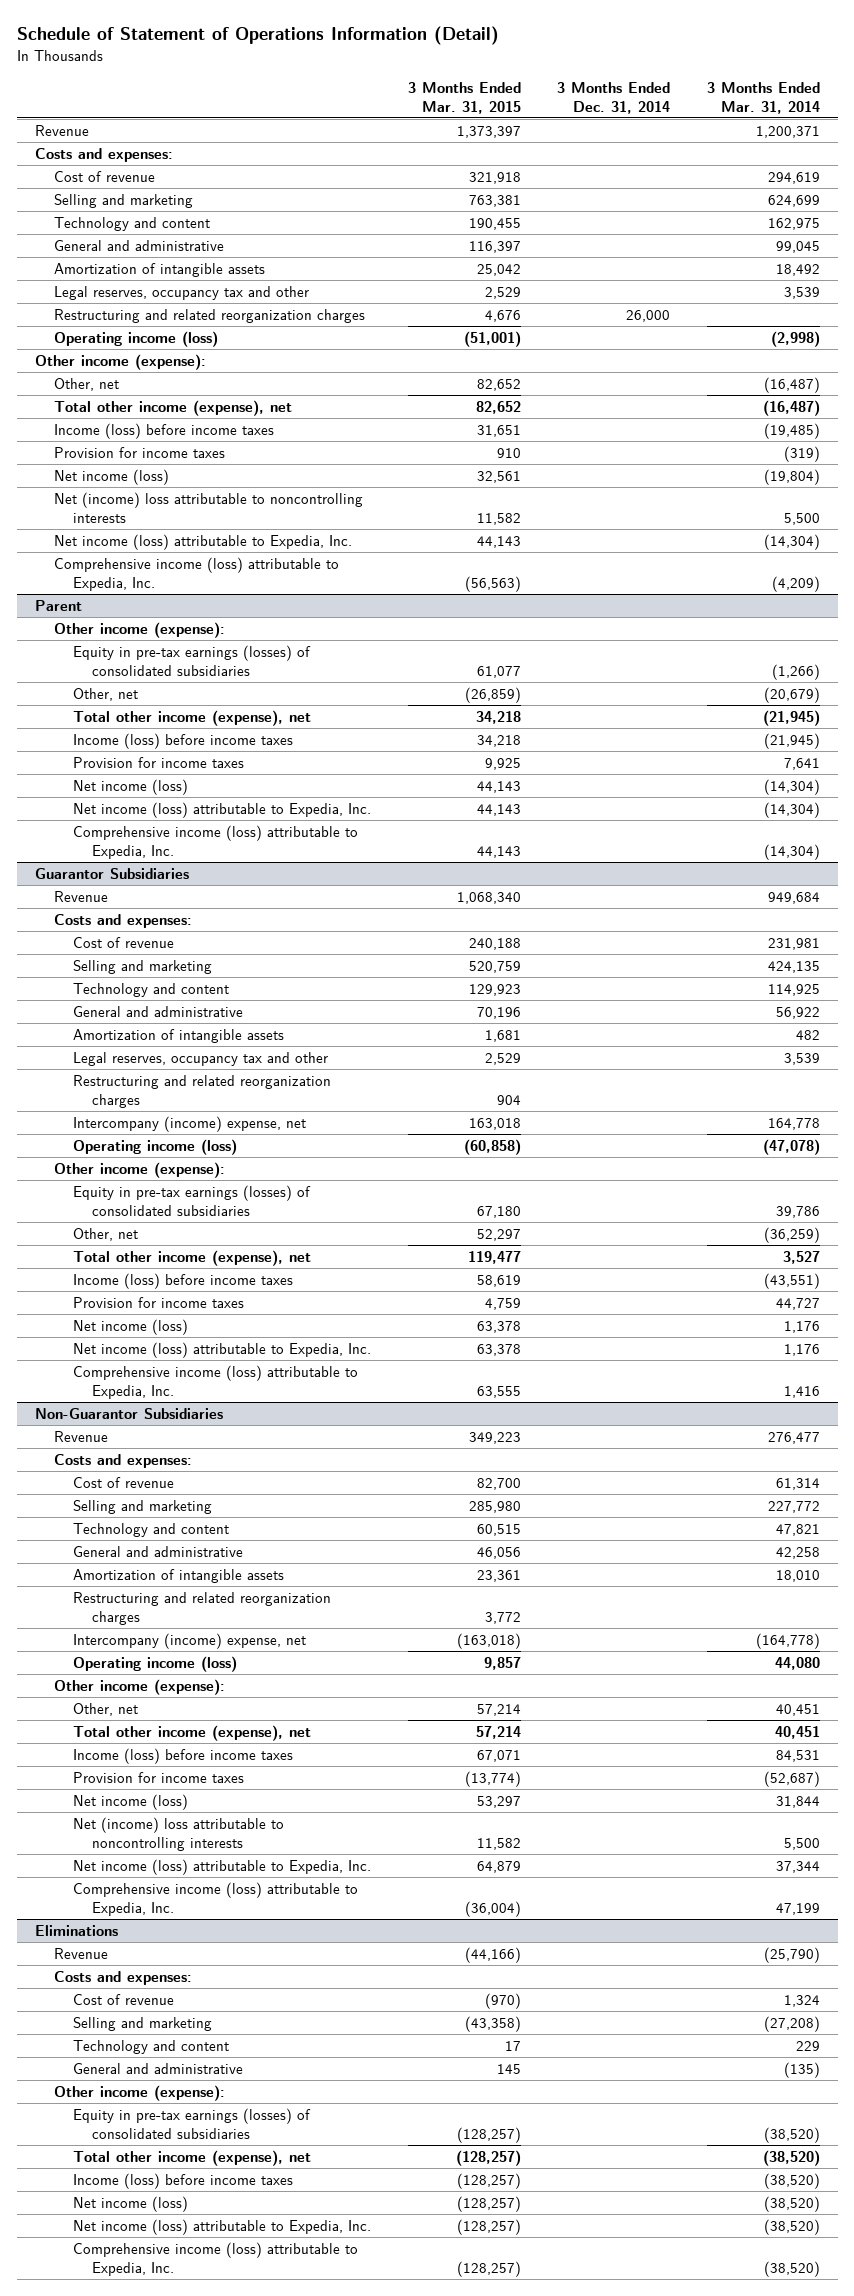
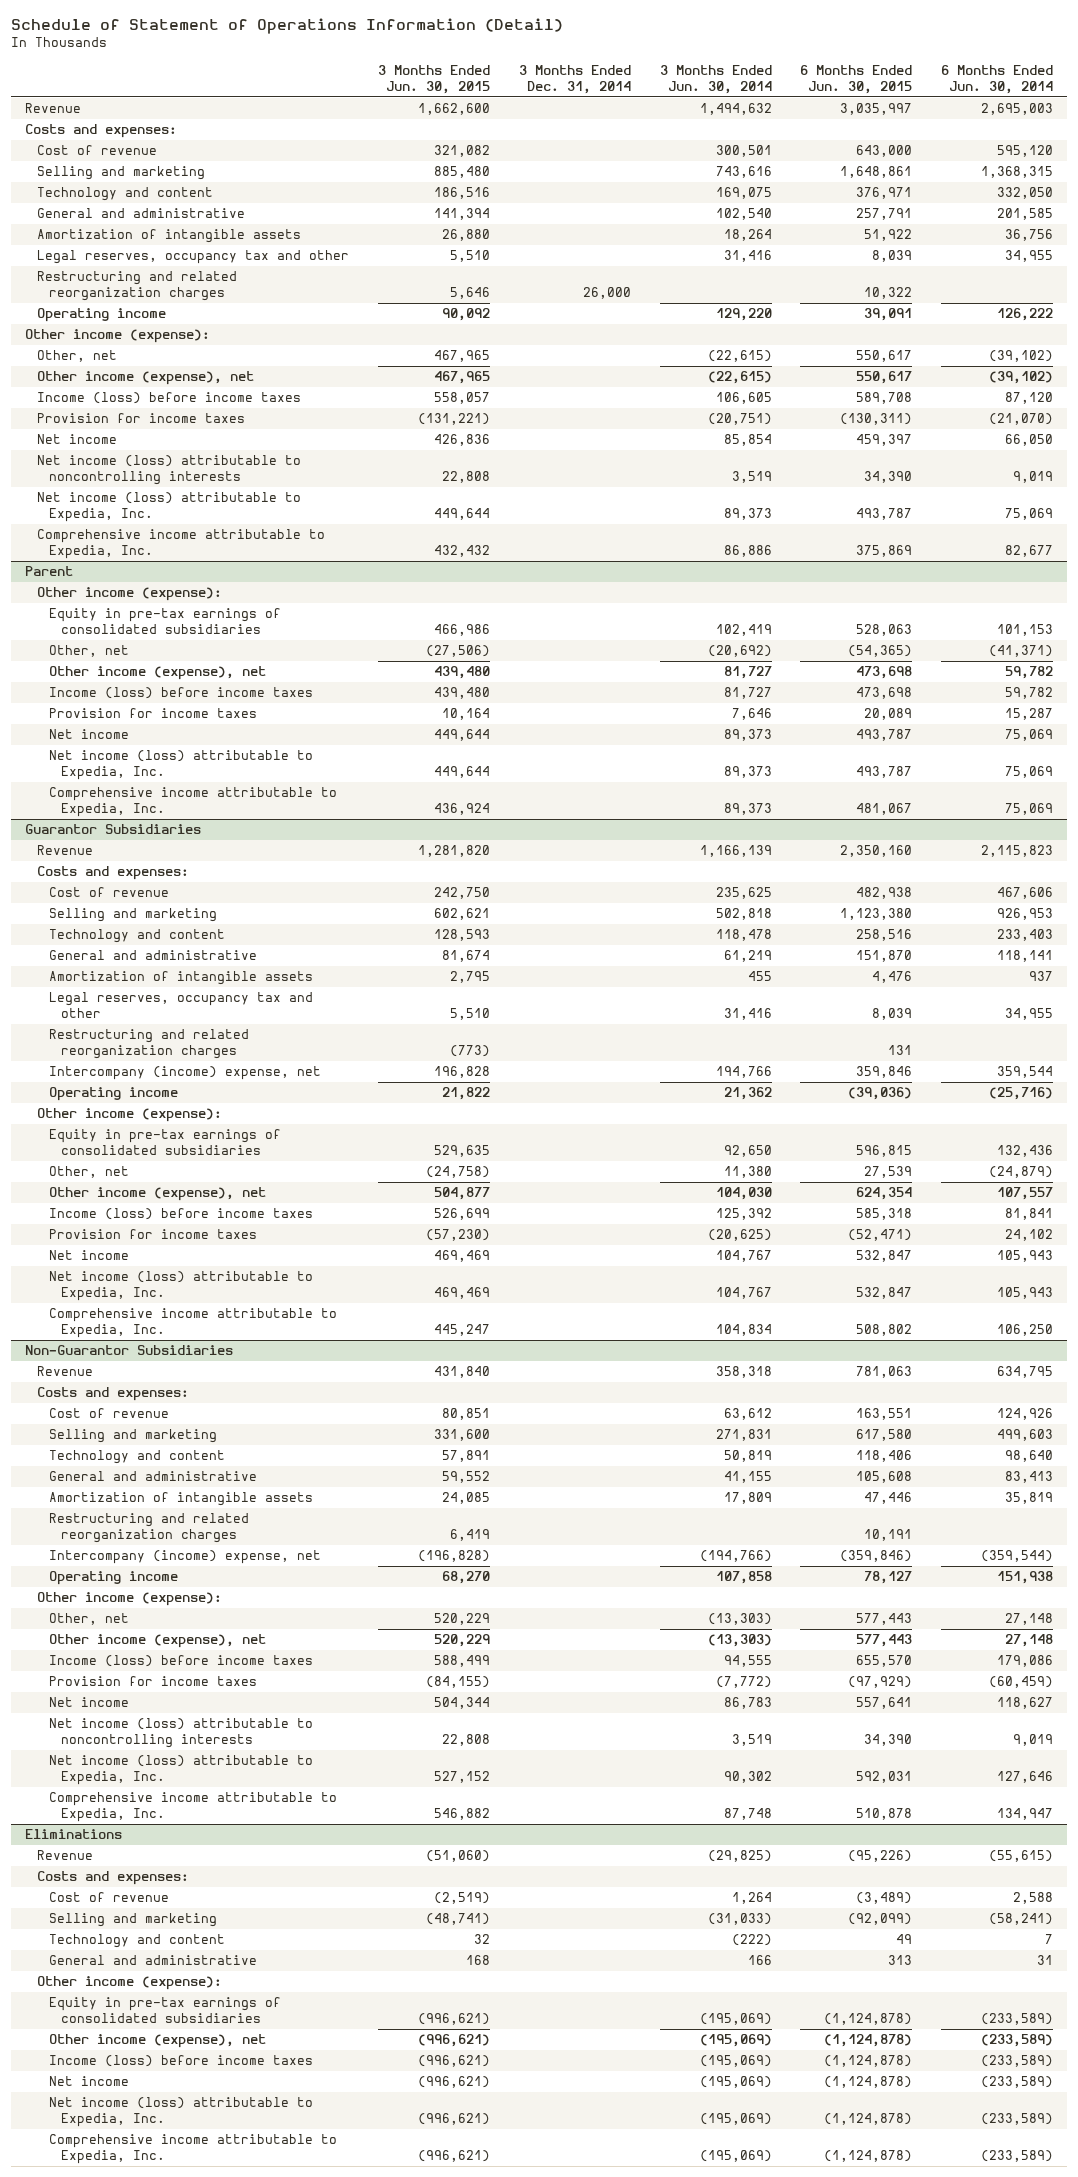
- | 3 Months Ended Mar. 31, 2015 | 3 Months Ended Dec. 31, 2014 | 3 Months Ended Mar. 31, 2014
+ | 3 Months Ended Jun. 30, 2015 | 3 Months Ended Dec. 31, 2014 | 3 Months Ended Jun. 30, 2014 | 6 Months Ended Jun. 30, 2015 | 6 Months Ended Jun. 30, 2014
- Operating income (loss) | (51,001) | | (2,998)
+ Operating income | 90,092 | | 129,220 | 39,091 | 126,222
- Total other income (expense), net | 82,652 | | (16,487)
+ Other income (expense), net | 467,965 | | (22,615) | 550,617 | (39,102)
- Net income (loss) | 32,561 | | (19,804)
- Net (income) loss attributable to noncontrolling interests | 11,582 | | 5,500
+ Net income | 426,836 | | 85,854 | 459,397 | 66,050
+ Net income (loss) attributable to noncontrolling interests | 22,808 | | 3,519 | 34,390 | 9,019
- Comprehensive income (loss) attributable to Expedia, Inc. | (56,563) | | (4,209)
+ Comprehensive income attributable to Expedia, Inc. | 432,432 | | 86,886 | 375,869 | 82,677
@ Parent
- Equity in pre-tax earnings (losses) of consolidated subsidiaries | 61,077 | | (1,266)
+ Equity in pre-tax earnings of consolidated subsidiaries | 466,986 | | 102,419 | 528,063 | 101,153
- Total other income (expense), net | 34,218 | | (21,945)
+ Other income (expense), net | 439,480 | | 81,727 | 473,698 | 59,782
- Net income (loss) | 44,143 | | (14,304)
+ Net income | 449,644 | | 89,373 | 493,787 | 75,069
- Comprehensive income (loss) attributable to Expedia, Inc. | 44,143 | | (14,304)
+ Comprehensive income attributable to Expedia, Inc. | 436,924 | | 89,373 | 481,067 | 75,069
@ Guarantor Subsidiaries
- Operating income (loss) | (60,858) | | (47,078)
+ Operating income | 21,822 | | 21,362 | (39,036) | (25,716)
- Equity in pre-tax earnings (losses) of consolidated subsidiaries | 67,180 | | 39,786
+ Equity in pre-tax earnings of consolidated subsidiaries | 529,635 | | 92,650 | 596,815 | 132,436
- Total other income (expense), net | 119,477 | | 3,527
+ Other income (expense), net | 504,877 | | 104,030 | 624,354 | 107,557
- Net income (loss) | 63,378 | | 1,176
+ Net income | 469,469 | | 104,767 | 532,847 | 105,943
- Comprehensive income (loss) attributable to Expedia, Inc. | 63,555 | | 1,416
+ Comprehensive income attributable to Expedia, Inc. | 445,247 | | 104,834 | 508,802 | 106,250
@ Non-Guarantor Subsidiaries
- Operating income (loss) | 9,857 | | 44,080
+ Operating income | 68,270 | | 107,858 | 78,127 | 151,938
- Total other income (expense), net | 57,214 | | 40,451
+ Other income (expense), net | 520,229 | | (13,303) | 577,443 | 27,148
- Net income (loss) | 53,297 | | 31,844
- Net (income) loss attributable to noncontrolling interests | 11,582 | | 5,500
+ Net income | 504,344 | | 86,783 | 557,641 | 118,627
+ Net income (loss) attributable to noncontrolling interests | 22,808 | | 3,519 | 34,390 | 9,019
- Comprehensive income (loss) attributable to Expedia, Inc. | (36,004) | | 47,199
+ Comprehensive income attributable to Expedia, Inc. | 546,882 | | 87,748 | 510,878 | 134,947
@ Eliminations
- Equity in pre-tax earnings (losses) of consolidated subsidiaries | (128,257) | | (38,520)
- Total other income (expense), net | (128,257) | | (38,520)
+ Equity in pre-tax earnings of consolidated subsidiaries | (996,621) | | (195,069) | (1,124,878) | (233,589)
+ Other income (expense), net | (996,621) | | (195,069) | (1,124,878) | (233,589)
- Net income (loss) | (128,257) | | (38,520)
+ Net income | (996,621) | | (195,069) | (1,124,878) | (233,589)
- Comprehensive income (loss) attributable to Expedia, Inc. | (128,257) | | (38,520)
+ Comprehensive income attributable to Expedia, Inc. | (996,621) | | (195,069) | (1,124,878) | (233,589)

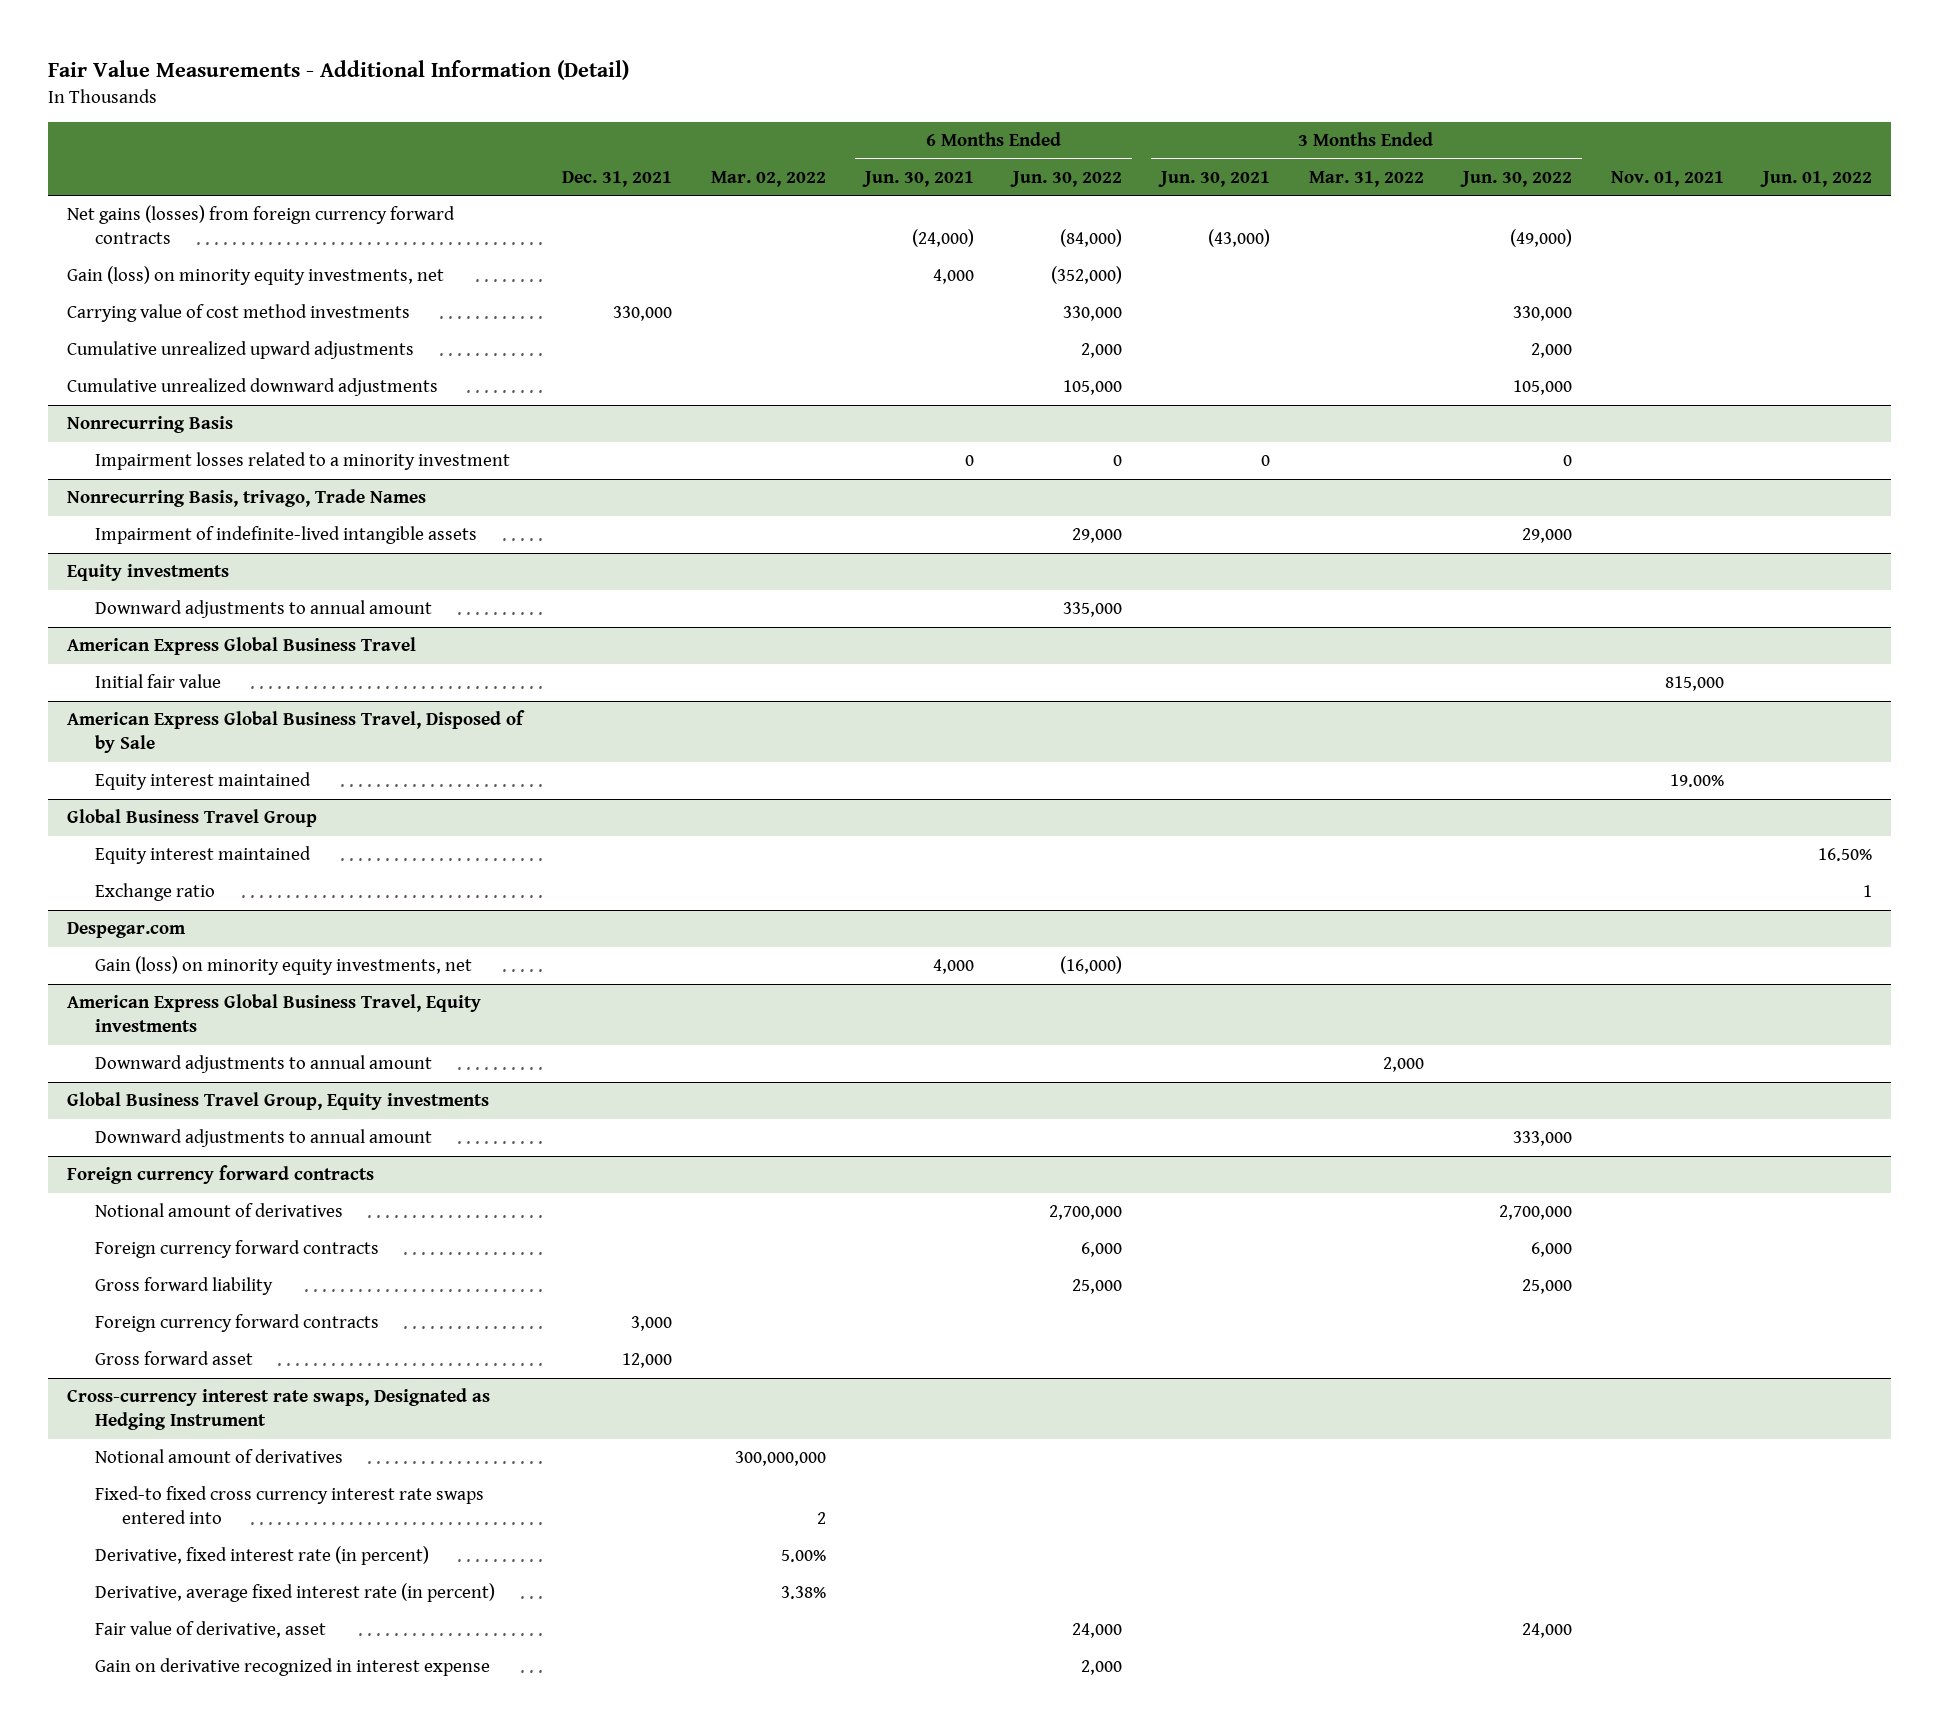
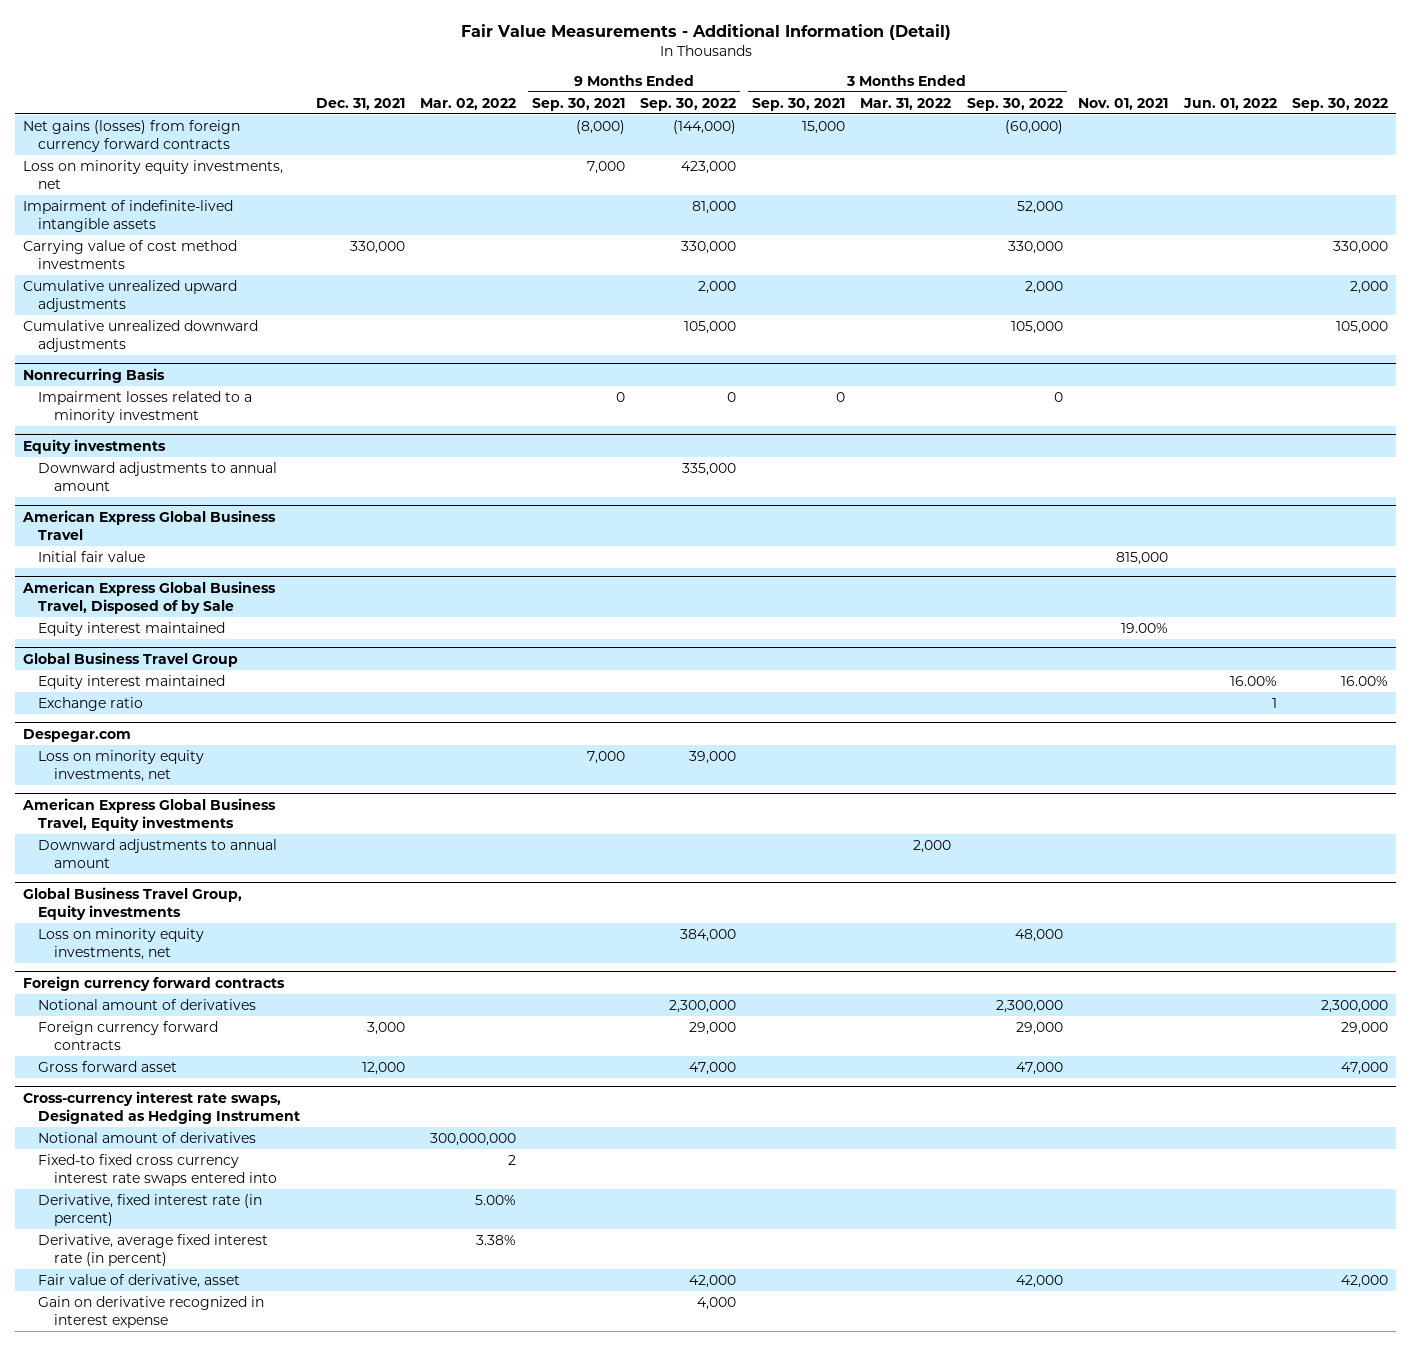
- | Dec. 31, 2021 | Mar. 02, 2022 | 6 Months Ended Jun. 30, 2021 | 6 Months Ended Jun. 30, 2022 | 3 Months Ended Jun. 30, 2021 | 3 Months Ended Mar. 31, 2022 | 3 Months Ended Jun. 30, 2022 | Nov. 01, 2021 | Jun. 01, 2022
+ | Dec. 31, 2021 | Mar. 02, 2022 | 9 Months Ended Sep. 30, 2021 | 9 Months Ended Sep. 30, 2022 | 3 Months Ended Sep. 30, 2021 | 3 Months Ended Mar. 31, 2022 | 3 Months Ended Sep. 30, 2022 | Nov. 01, 2021 | Jun. 01, 2022 | Sep. 30, 2022
- Gain (loss) on minority equity investments, net | | | 4,000 | (352,000) | | | | |
+ Loss on minority equity investments, net | | | 7,000 | 423,000 | | | | | |
+ Impairment of indefinite-lived intangible assets | | | | 81,000 | | | 52,000 | | |
- Nonrecurring Basis, trivago, Trade Names
- Impairment of indefinite-lived intangible assets | | | | 29,000 | | | 29,000 | |
@ Global Business Travel Group
- Equity interest maintained | | | | | | | | | 16.50%
+ Equity interest maintained | | | | | | | | | 16.00% | 16.00%
@ Despegar.com
- Gain (loss) on minority equity investments, net | | | 4,000 | (16,000) | | | | |
+ Loss on minority equity investments, net | | | 7,000 | 39,000 | | | | | |
@ Global Business Travel Group, Equity investments
- Downward adjustments to annual amount | | | | | | | 333,000 | |
+ Loss on minority equity investments, net | | | | 384,000 | | | 48,000 | | |
@ Foreign currency forward contracts
- Foreign currency forward contracts | | | | 6,000 | | | 6,000 | |
- Gross forward liability | | | | 25,000 | | | 25,000 | |

